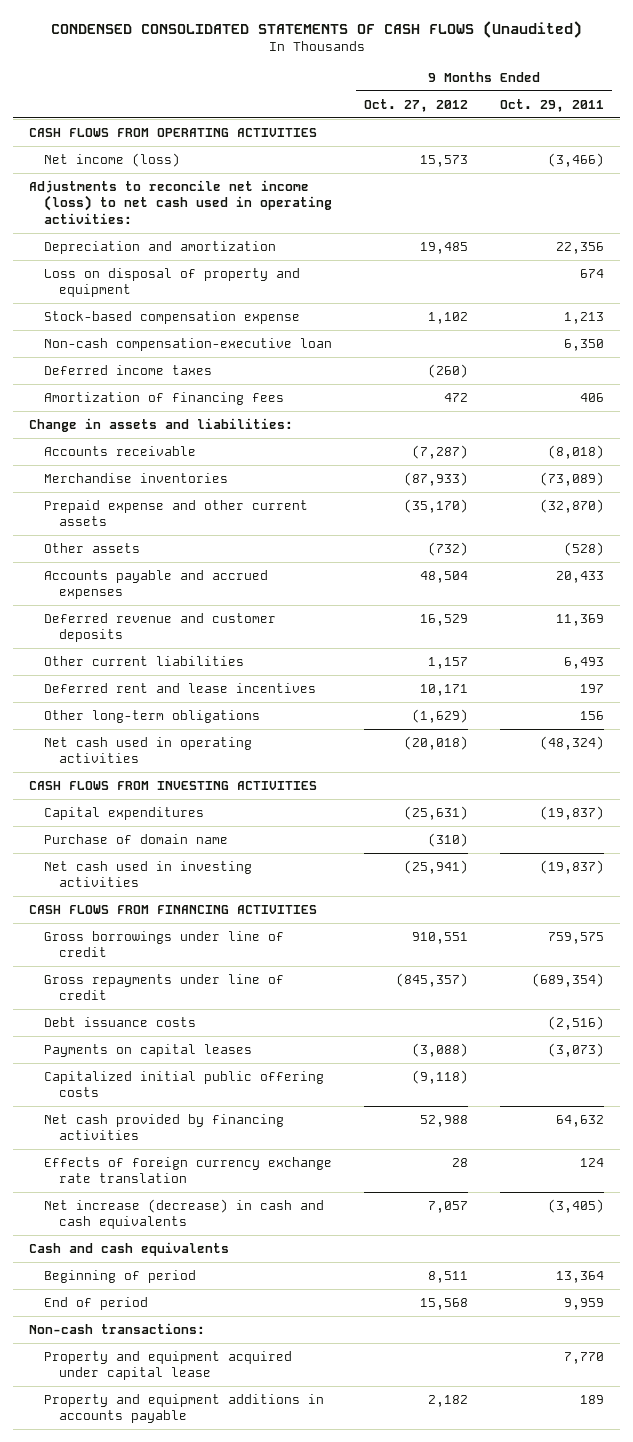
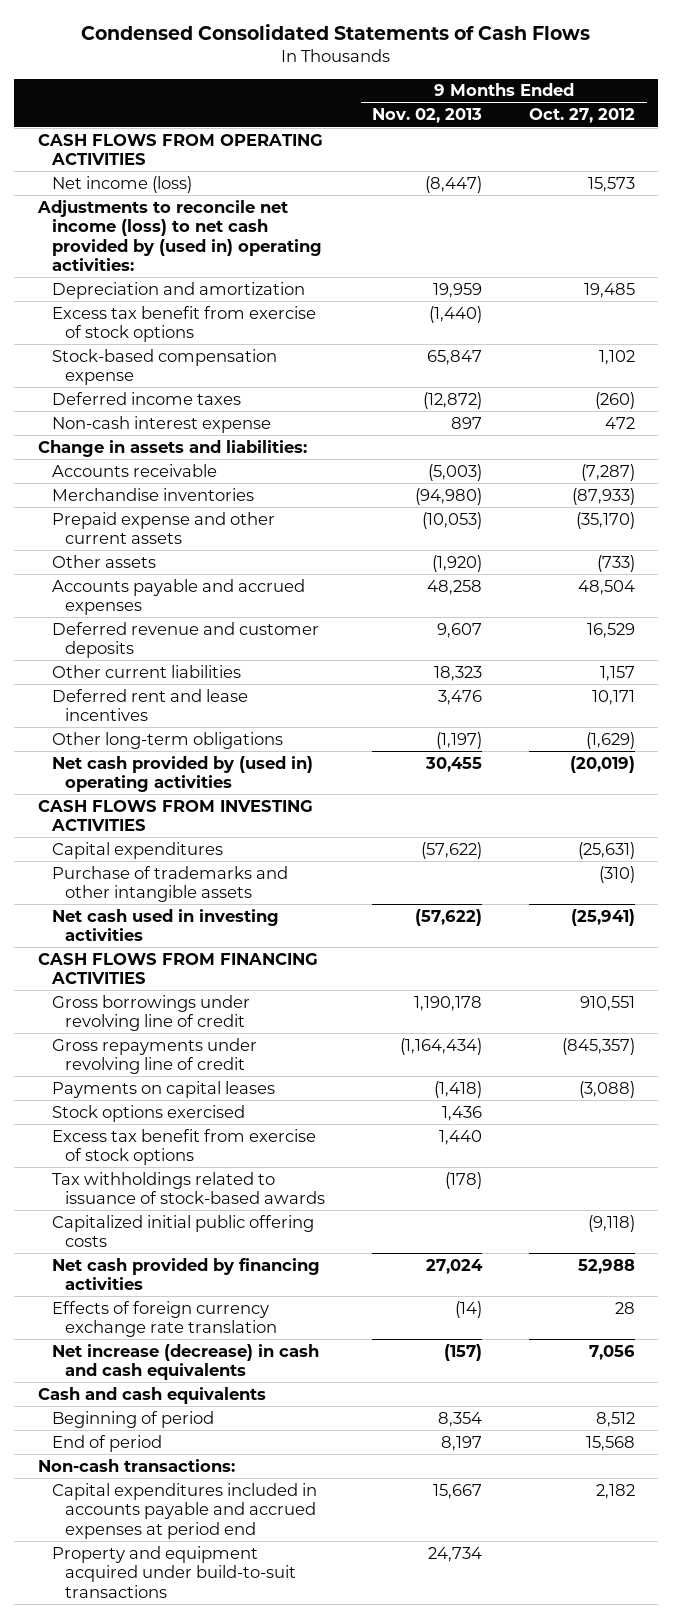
- CONDENSED CONSOLIDATED STATEMENTS OF CASH FLOWS (Unaudited)
+ Condensed Consolidated Statements of Cash Flows
- | 9 Months Ended Oct. 27, 2012 | 9 Months Ended Oct. 29, 2011
+ | 9 Months Ended Nov. 02, 2013 | 9 Months Ended Oct. 27, 2012
- Adjustments to reconcile net income (loss) to net cash used in operating activities:
+ Adjustments to reconcile net income (loss) to net cash provided by (used in) operating activities:
- Loss on disposal of property and equipment | | 674
+ Excess tax benefit from exercise of stock options | (1,440) |
- Non-cash compensation-executive loan | | 6,350
- Amortization of financing fees | 472 | 406
+ Non-cash interest expense | 897 | 472
- Other assets | (732) | (528)
+ Other assets | (1,920) | (733)
- Net cash used in operating activities | (20,018) | (48,324)
+ Net cash provided by (used in) operating activities | 30,455 | (20,019)
- Purchase of domain name | (310) |
+ Purchase of trademarks and other intangible assets | | (310)
- Gross borrowings under line of credit | 910,551 | 759,575
- Gross repayments under line of credit | (845,357) | (689,354)
- Debt issuance costs | | (2,516)
+ Gross borrowings under revolving line of credit | 1,190,178 | 910,551
+ Gross repayments under revolving line of credit | (1,164,434) | (845,357)
+ Stock options exercised | 1,436 |
+ Excess tax benefit from exercise of stock options | 1,440 |
+ Tax withholdings related to issuance of stock-based awards | (178) |
- Net increase (decrease) in cash and cash equivalents | 7,057 | (3,405)
+ Net increase (decrease) in cash and cash equivalents | (157) | 7,056
- Beginning of period | 8,511 | 13,364
+ Beginning of period | 8,354 | 8,512
- Property and equipment acquired under capital lease | | 7,770
- Property and equipment additions in accounts payable | 2,182 | 189
+ Capital expenditures included in accounts payable and accrued expenses at period end | 15,667 | 2,182
+ Property and equipment acquired under build-to-suit transactions | 24,734 |

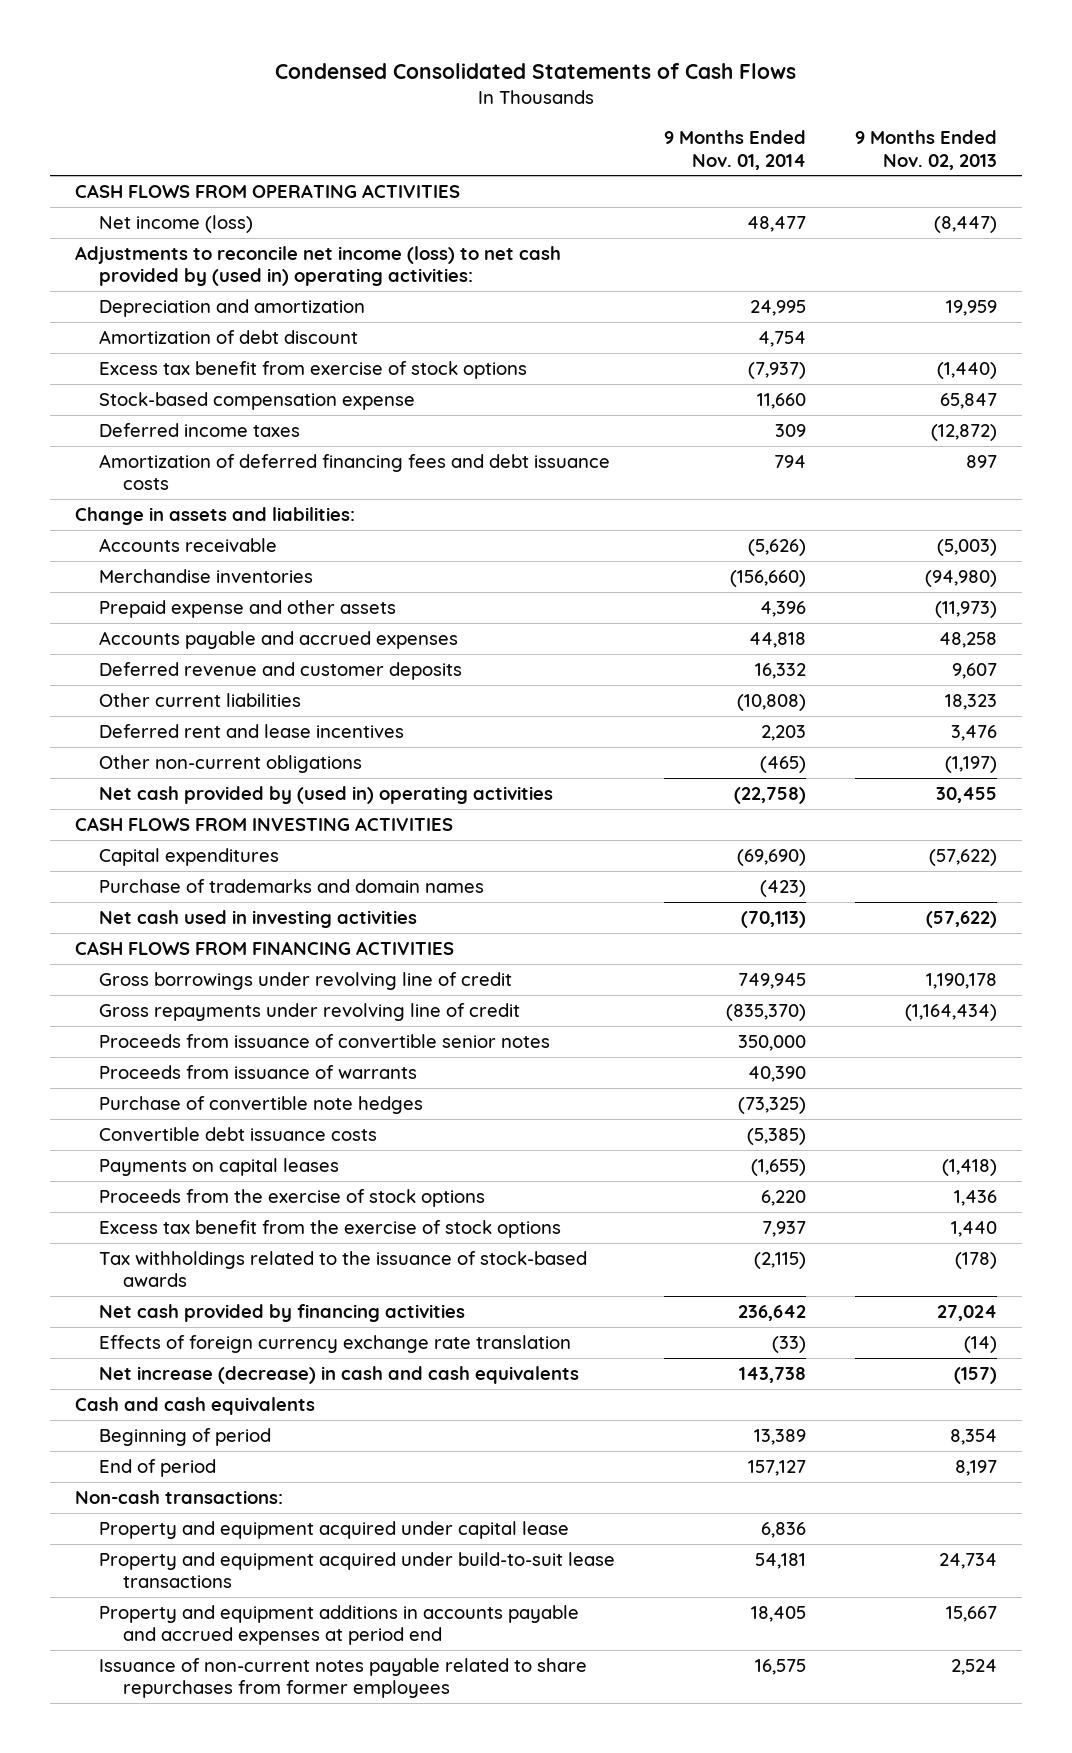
- | 9 Months Ended Nov. 02, 2013 | 9 Months Ended Oct. 27, 2012
+ | 9 Months Ended Nov. 01, 2014 | 9 Months Ended Nov. 02, 2013
+ Amortization of debt discount | 4,754 |
- Non-cash interest expense | 897 | 472
+ Amortization of deferred financing fees and debt issuance costs | 794 | 897
- Prepaid expense and other current assets | (10,053) | (35,170)
- Other assets | (1,920) | (733)
+ Prepaid expense and other assets | 4,396 | (11,973)
- Other long-term obligations | (1,197) | (1,629)
+ Other non-current obligations | (465) | (1,197)
- Purchase of trademarks and other intangible assets | | (310)
+ Purchase of trademarks and domain names | (423) |
+ Proceeds from issuance of convertible senior notes | 350,000 |
+ Proceeds from issuance of warrants | 40,390 |
+ Purchase of convertible note hedges | (73,325) |
+ Convertible debt issuance costs | (5,385) |
- Stock options exercised | 1,436 |
- Excess tax benefit from exercise of stock options | 1,440 |
- Tax withholdings related to issuance of stock-based awards | (178) |
- Capitalized initial public offering costs | | (9,118)
+ Proceeds from the exercise of stock options | 6,220 | 1,436
+ Excess tax benefit from the exercise of stock options | 7,937 | 1,440
+ Tax withholdings related to the issuance of stock-based awards | (2,115) | (178)
- Capital expenditures included in accounts payable and accrued expenses at period end | 15,667 | 2,182
- Property and equipment acquired under build-to-suit transactions | 24,734 |
+ Property and equipment acquired under capital lease | 6,836 |
+ Property and equipment acquired under build-to-suit lease transactions | 54,181 | 24,734
+ Property and equipment additions in accounts payable and accrued expenses at period end | 18,405 | 15,667
+ Issuance of non-current notes payable related to share repurchases from former employees | 16,575 | 2,524

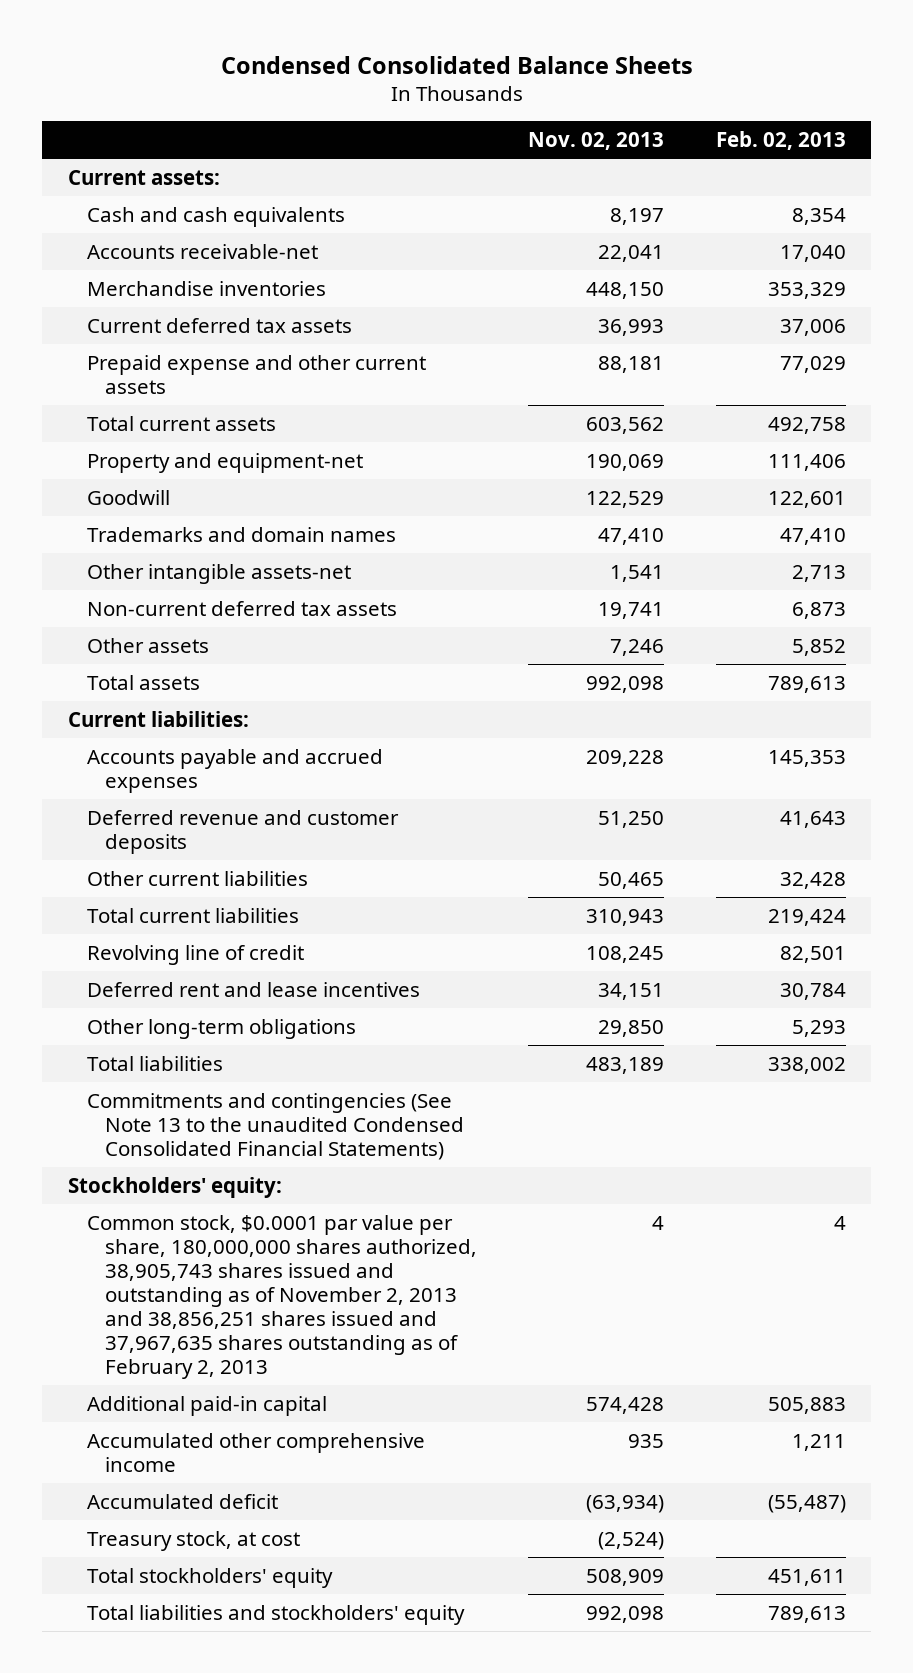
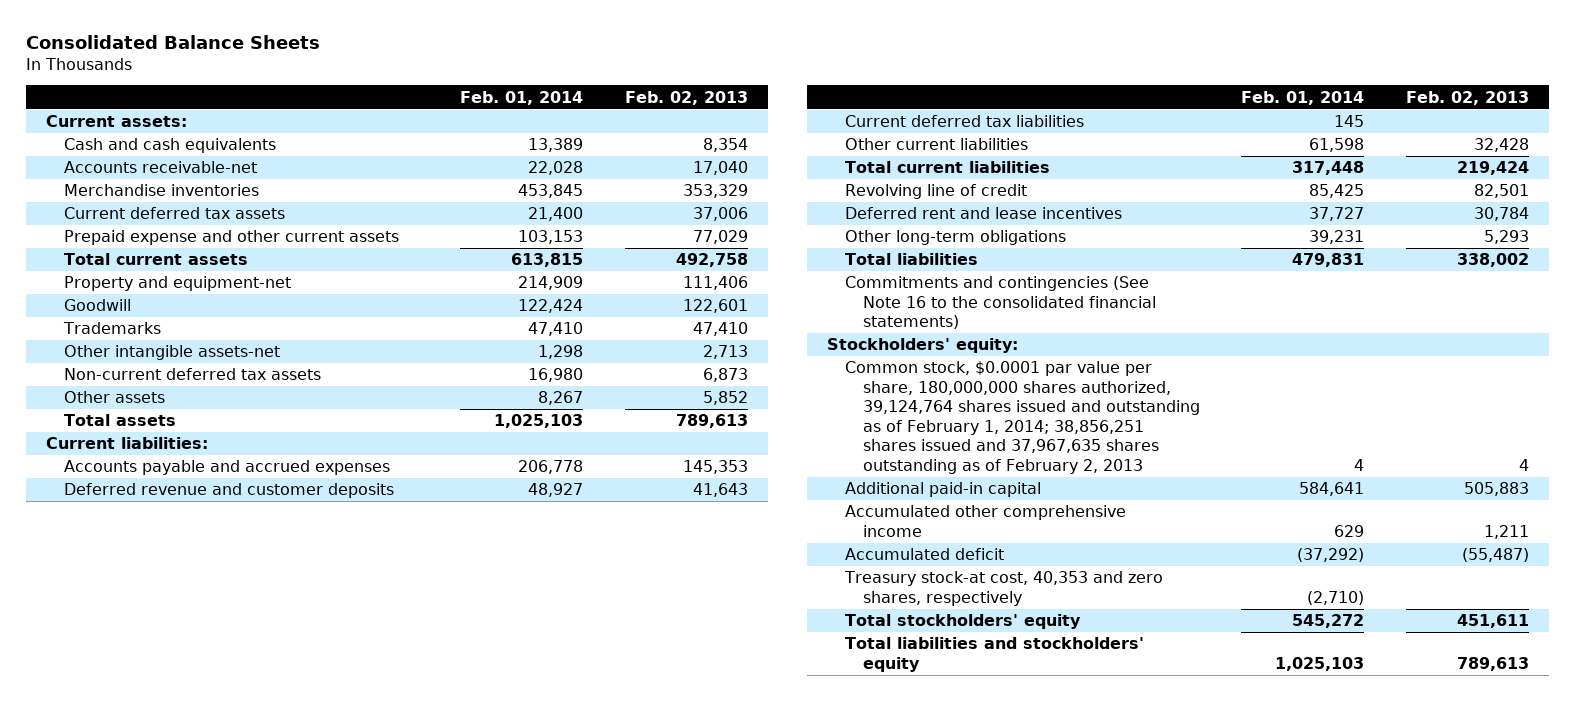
- Condensed Consolidated Balance Sheets
+ Consolidated Balance Sheets
- | Nov. 02, 2013 | Feb. 02, 2013
+ | Feb. 01, 2014 | Feb. 02, 2013
- Trademarks and domain names | 47,410 | 47,410
+ Trademarks | 47,410 | 47,410
+ Current deferred tax liabilities | 145 |
- Commitments and contingencies (See Note 13 to the unaudited Condensed Consolidated Financial Statements)
+ Commitments and contingencies (See Note 16 to the consolidated financial statements)
- Common stock, $0.0001 par value per share, 180,000,000 shares authorized, 38,905,743 shares issued and outstanding as of November 2, 2013 and 38,856,251 shares issued and 37,967,635 shares outstanding as of February 2, 2013 | 4 | 4
+ Common stock, $0.0001 par value per share, 180,000,000 shares authorized, 39,124,764 shares issued and outstanding as of February 1, 2014; 38,856,251 shares issued and 37,967,635 shares outstanding as of February 2, 2013 | 4 | 4
- Treasury stock, at cost | (2,524) |
+ Treasury stock-at cost, 40,353 and zero shares, respectively | (2,710) |

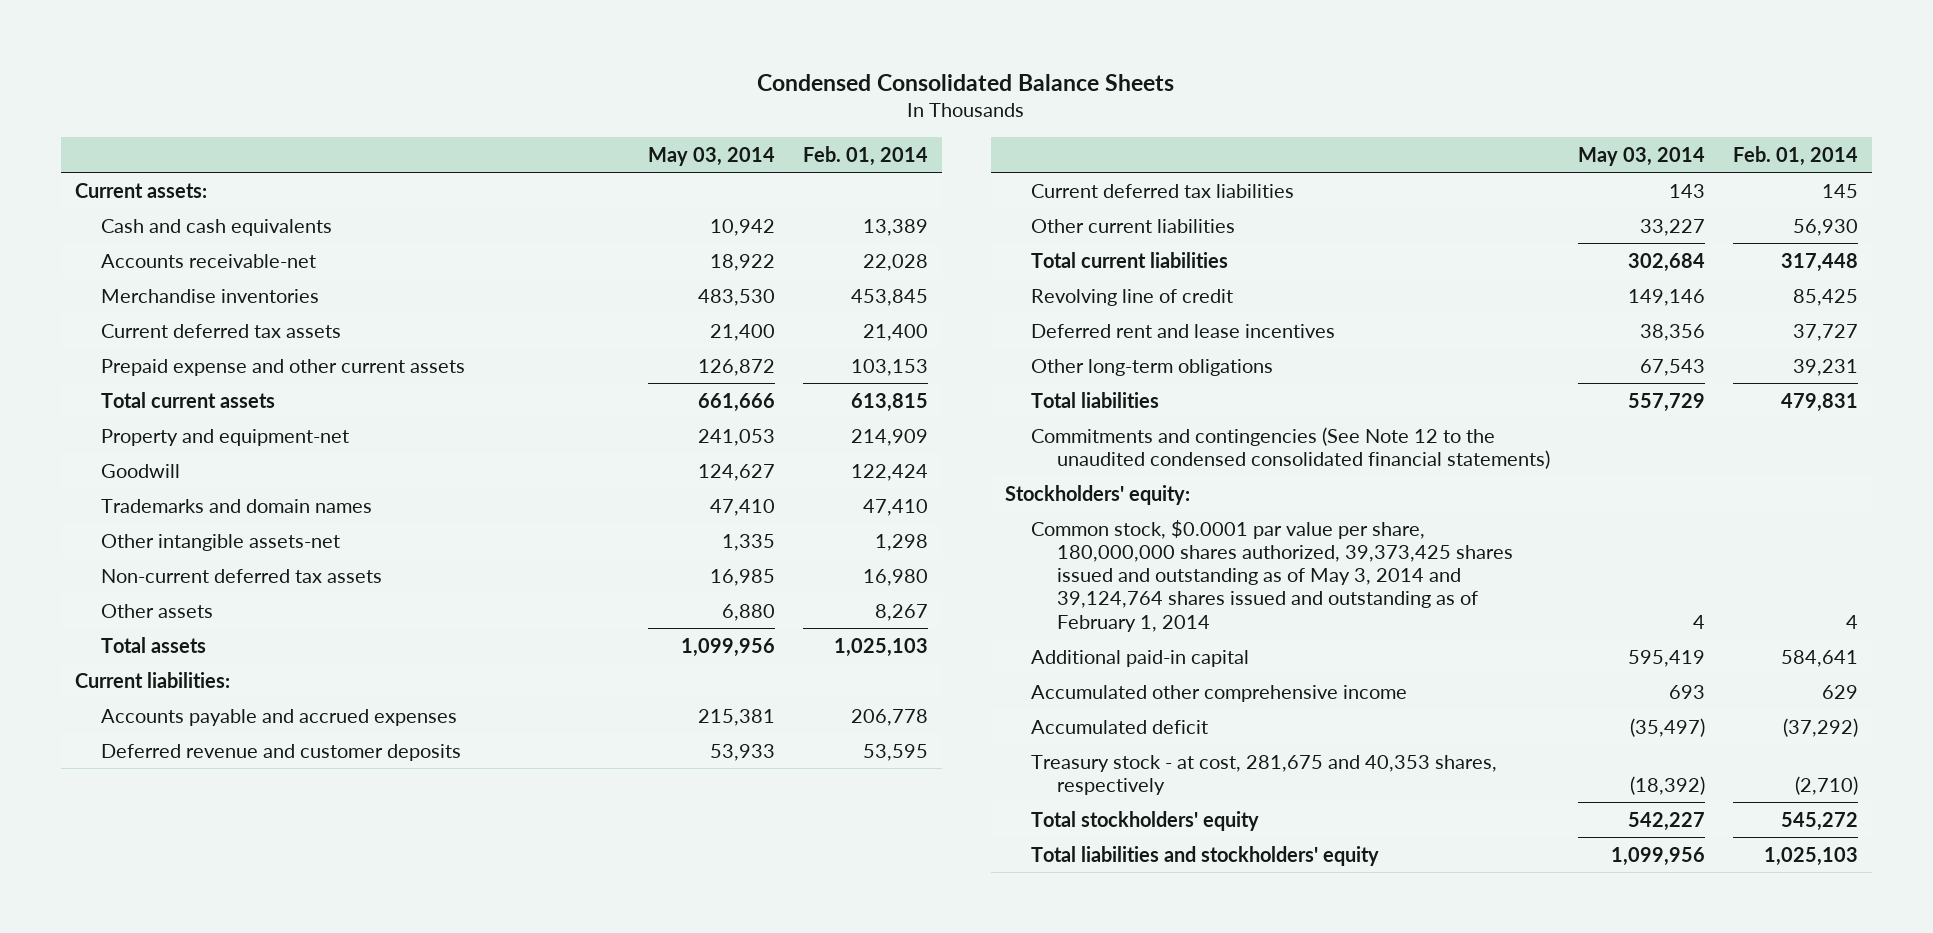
- Consolidated Balance Sheets
+ Condensed Consolidated Balance Sheets
- | Feb. 01, 2014 | Feb. 02, 2013
+ | May 03, 2014 | Feb. 01, 2014
- Trademarks | 47,410 | 47,410
+ Trademarks and domain names | 47,410 | 47,410
- Deferred revenue and customer deposits | 48,927 | 41,643
+ Deferred revenue and customer deposits | 53,933 | 53,595
- Other current liabilities | 61,598 | 32,428
+ Other current liabilities | 33,227 | 56,930
- Commitments and contingencies (See Note 16 to the consolidated financial statements)
+ Commitments and contingencies (See Note 12 to the unaudited condensed consolidated financial statements)
- Common stock, $0.0001 par value per share, 180,000,000 shares authorized, 39,124,764 shares issued and outstanding as of February 1, 2014; 38,856,251 shares issued and 37,967,635 shares outstanding as of February 2, 2013 | 4 | 4
+ Common stock, $0.0001 par value per share, 180,000,000 shares authorized, 39,373,425 shares issued and outstanding as of May 3, 2014 and 39,124,764 shares issued and outstanding as of February 1, 2014 | 4 | 4
- Treasury stock-at cost, 40,353 and zero shares, respectively | (2,710) |
+ Treasury stock - at cost, 281,675 and 40,353 shares, respectively | (18,392) | (2,710)

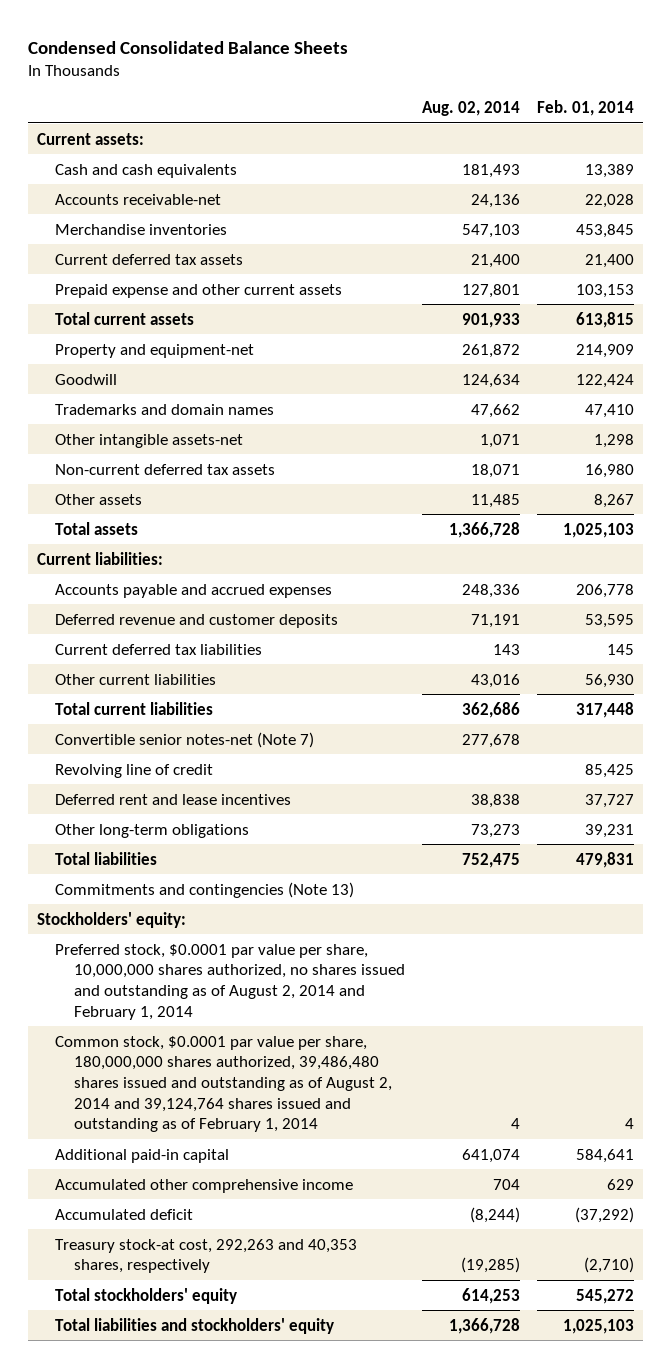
- | May 03, 2014 | Feb. 01, 2014
+ | Aug. 02, 2014 | Feb. 01, 2014
+ Convertible senior notes-net (Note 7) | 277,678 |
- Commitments and contingencies (See Note 12 to the unaudited condensed consolidated financial statements)
+ Commitments and contingencies (Note 13)
- Common stock, $0.0001 par value per share, 180,000,000 shares authorized, 39,373,425 shares issued and outstanding as of May 3, 2014 and 39,124,764 shares issued and outstanding as of February 1, 2014 | 4 | 4
+ Preferred stock, $0.0001 par value per share, 10,000,000 shares authorized, no shares issued and outstanding as of August 2, 2014 and February 1, 2014
+ Common stock, $0.0001 par value per share, 180,000,000 shares authorized, 39,486,480 shares issued and outstanding as of August 2, 2014 and 39,124,764 shares issued and outstanding as of February 1, 2014 | 4 | 4
- Treasury stock - at cost, 281,675 and 40,353 shares, respectively | (18,392) | (2,710)
+ Treasury stock-at cost, 292,263 and 40,353 shares, respectively | (19,285) | (2,710)

